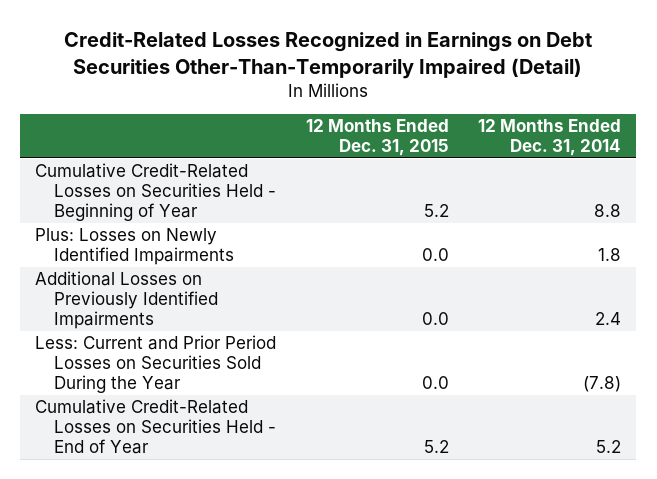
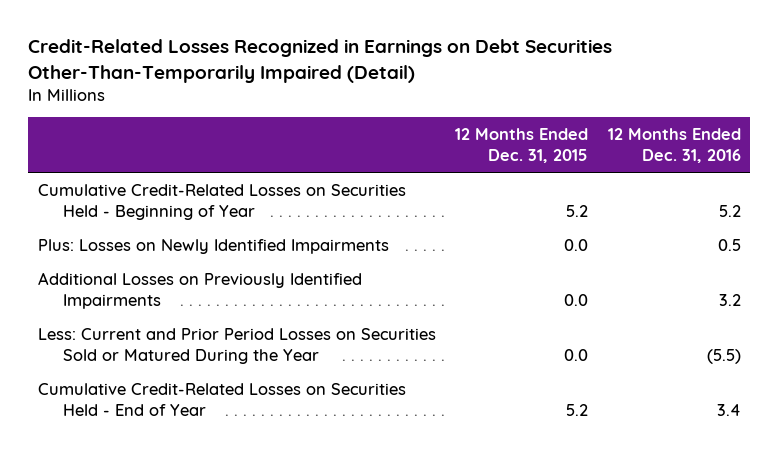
- | 12 Months Ended Dec. 31, 2015 | 12 Months Ended Dec. 31, 2014
+ | 12 Months Ended Dec. 31, 2015 | 12 Months Ended Dec. 31, 2016
- Less: Current and Prior Period Losses on Securities Sold During the Year | 0.0 | (7.8)
+ Less: Current and Prior Period Losses on Securities Sold or Matured During the Year | 0.0 | (5.5)

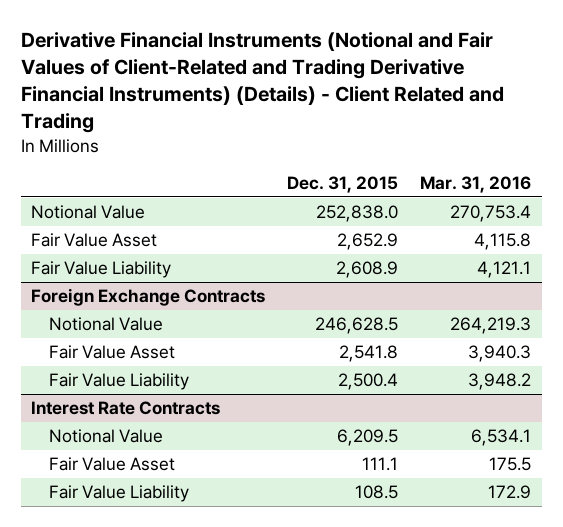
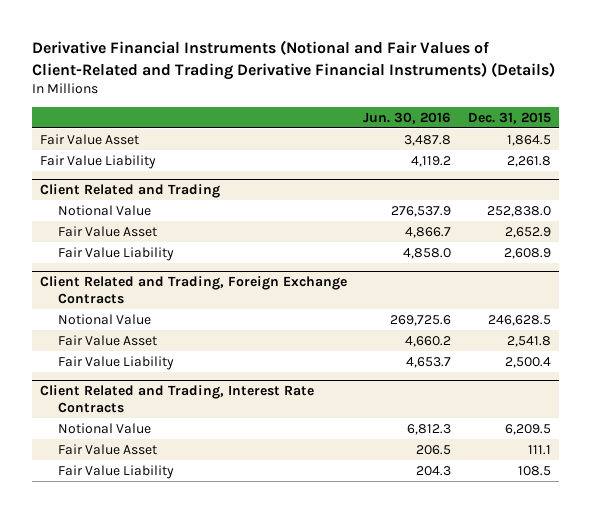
- Derivative Financial Instruments (Notional and Fair Values of Client-Related and Trading Derivative Financial Instruments) (Details) - Client Related and Trading
+ Derivative Financial Instruments (Notional and Fair Values of Client-Related and Trading Derivative Financial Instruments) (Details)
- | Dec. 31, 2015 | Mar. 31, 2016
+ | Jun. 30, 2016 | Dec. 31, 2015
+ Fair Value Asset | 3,487.8 | 1,864.5
+ Fair Value Liability | 4,119.2 | 2,261.8
+ Client Related and Trading
- Foreign Exchange Contracts
+ Client Related and Trading, Foreign Exchange Contracts
- Interest Rate Contracts
+ Client Related and Trading, Interest Rate Contracts

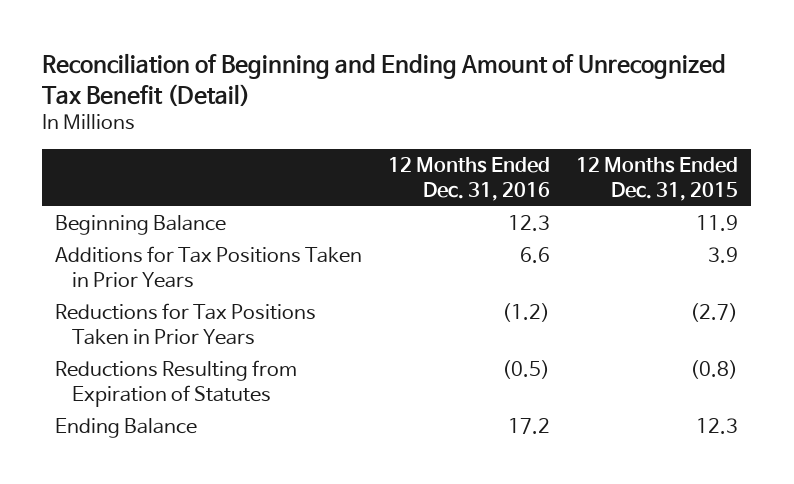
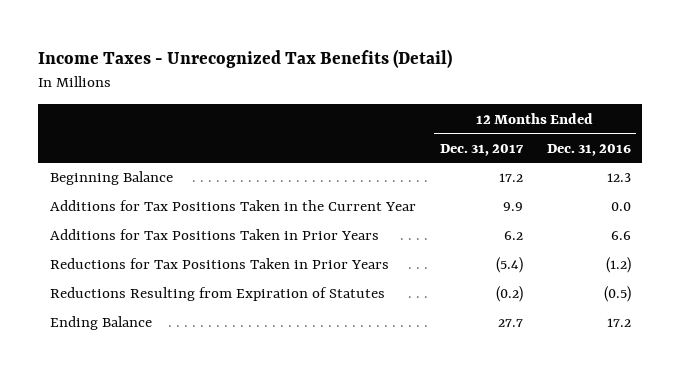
- Reconciliation of Beginning and Ending Amount of Unrecognized Tax Benefit (Detail)
+ Income Taxes - Unrecognized Tax Benefits (Detail)
- | 12 Months Ended Dec. 31, 2016 | 12 Months Ended Dec. 31, 2015
+ | 12 Months Ended Dec. 31, 2017 | 12 Months Ended Dec. 31, 2016
+ Additions for Tax Positions Taken in the Current Year | 9.9 | 0.0

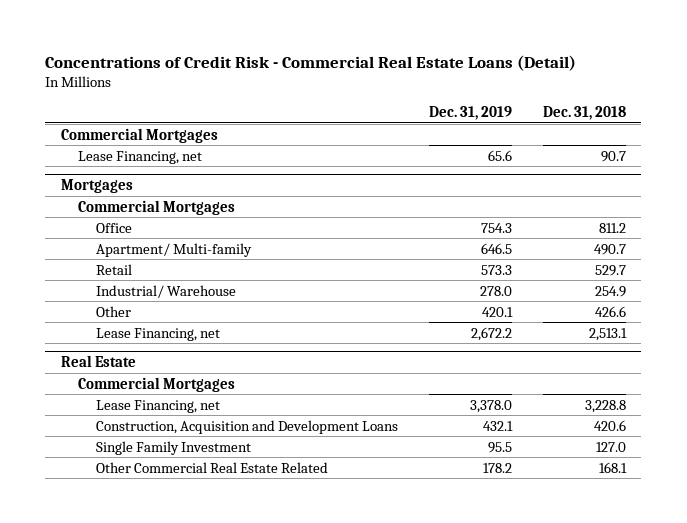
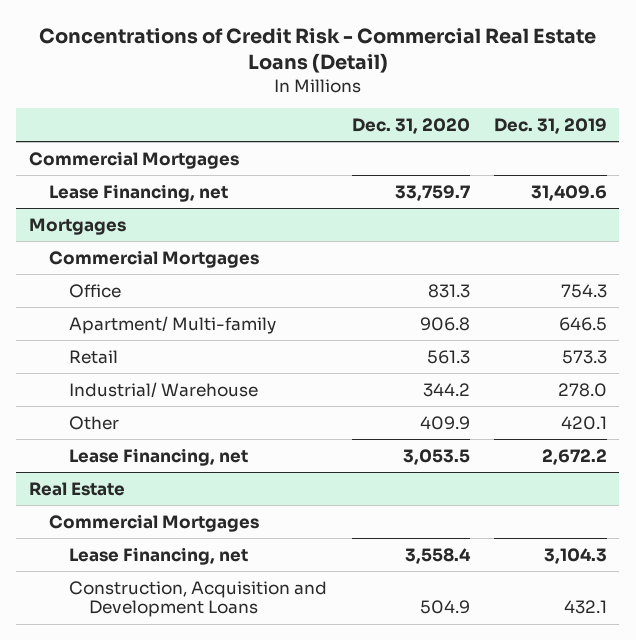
- | Dec. 31, 2019 | Dec. 31, 2018
+ | Dec. 31, 2020 | Dec. 31, 2019
- Lease Financing, net | 65.6 | 90.7
+ Lease Financing, net | 33,759.7 | 31,409.6
@ Real Estate
- Lease Financing, net | 3,378.0 | 3,228.8
+ Lease Financing, net | 3,558.4 | 3,104.3
- Single Family Investment | 95.5 | 127.0
- Other Commercial Real Estate Related | 178.2 | 168.1

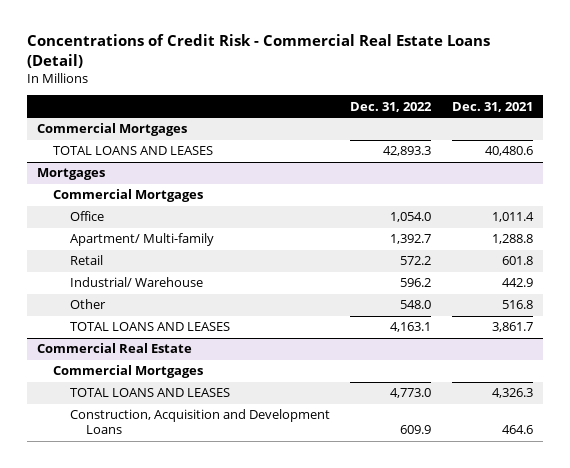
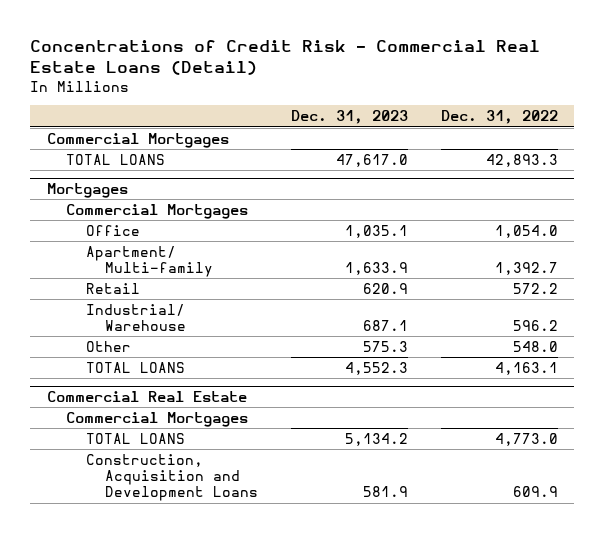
- | Dec. 31, 2022 | Dec. 31, 2021
+ | Dec. 31, 2023 | Dec. 31, 2022
- TOTAL LOANS AND LEASES | 42,893.3 | 40,480.6
+ TOTAL LOANS | 47,617.0 | 42,893.3
@ Mortgages
- TOTAL LOANS AND LEASES | 4,163.1 | 3,861.7
+ TOTAL LOANS | 4,552.3 | 4,163.1
@ Commercial Real Estate
- TOTAL LOANS AND LEASES | 4,773.0 | 4,326.3
+ TOTAL LOANS | 5,134.2 | 4,773.0

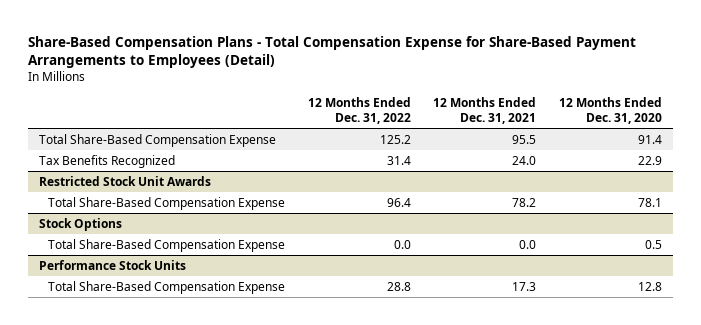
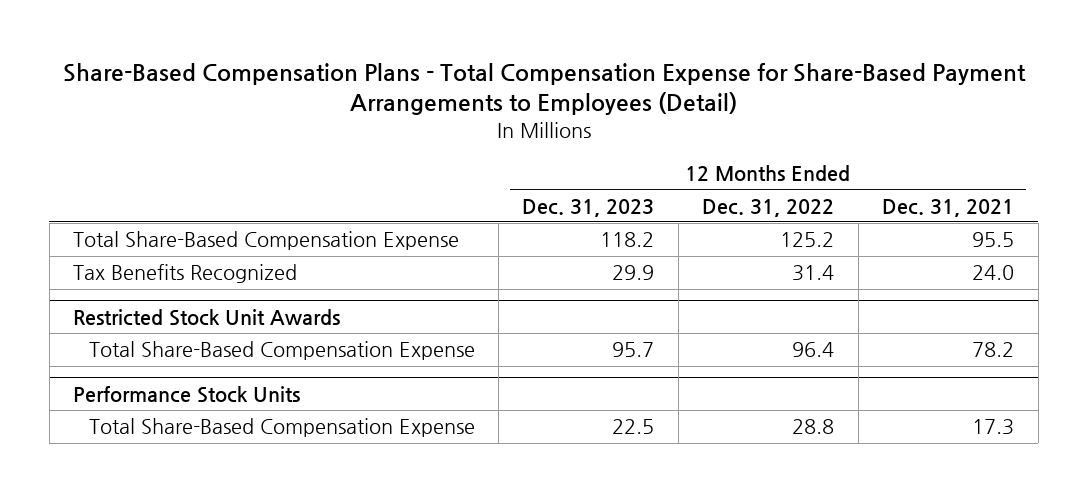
- | 12 Months Ended Dec. 31, 2022 | 12 Months Ended Dec. 31, 2021 | 12 Months Ended Dec. 31, 2020
+ | 12 Months Ended Dec. 31, 2023 | 12 Months Ended Dec. 31, 2022 | 12 Months Ended Dec. 31, 2021
- Stock Options
- Total Share-Based Compensation Expense | 0.0 | 0.0 | 0.5

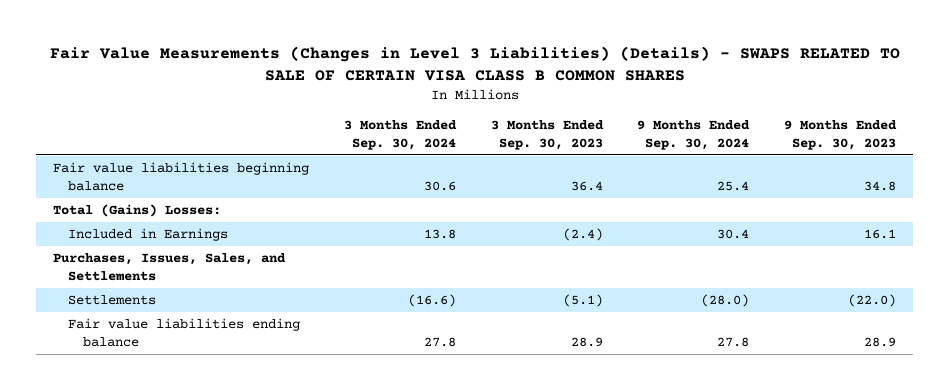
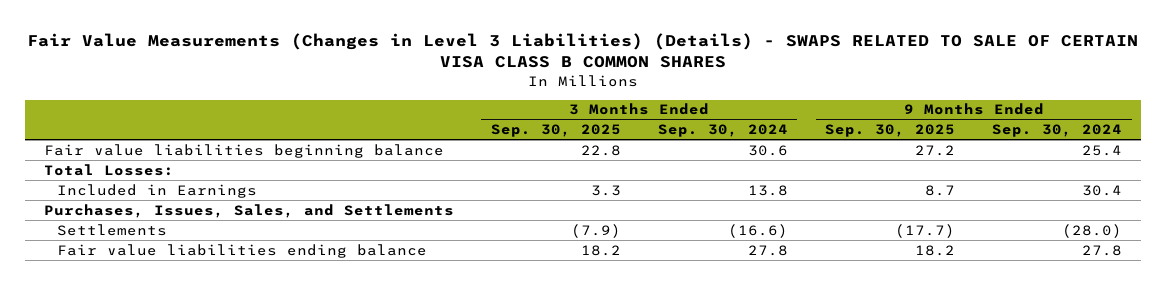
- | 3 Months Ended Sep. 30, 2024 | 3 Months Ended Sep. 30, 2023 | 9 Months Ended Sep. 30, 2024 | 9 Months Ended Sep. 30, 2023
+ | 3 Months Ended Sep. 30, 2025 | 3 Months Ended Sep. 30, 2024 | 9 Months Ended Sep. 30, 2025 | 9 Months Ended Sep. 30, 2024
- Total (Gains) Losses:
+ Total Losses:

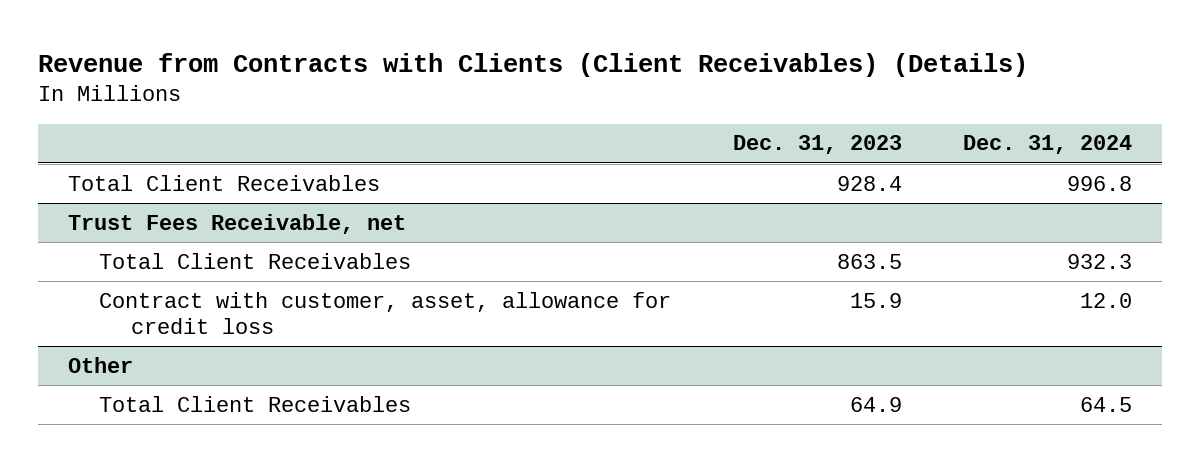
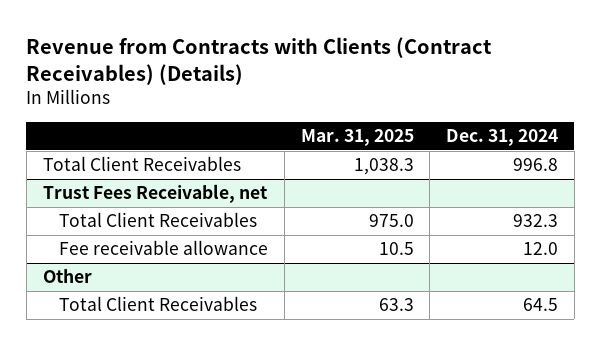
- Revenue from Contracts with Clients (Client Receivables) (Details)
+ Revenue from Contracts with Clients (Contract Receivables) (Details)
- | Dec. 31, 2023 | Dec. 31, 2024
+ | Mar. 31, 2025 | Dec. 31, 2024
@ Trust Fees Receivable, net
- Contract with customer, asset, allowance for credit loss | 15.9 | 12.0
+ Fee receivable allowance | 10.5 | 12.0

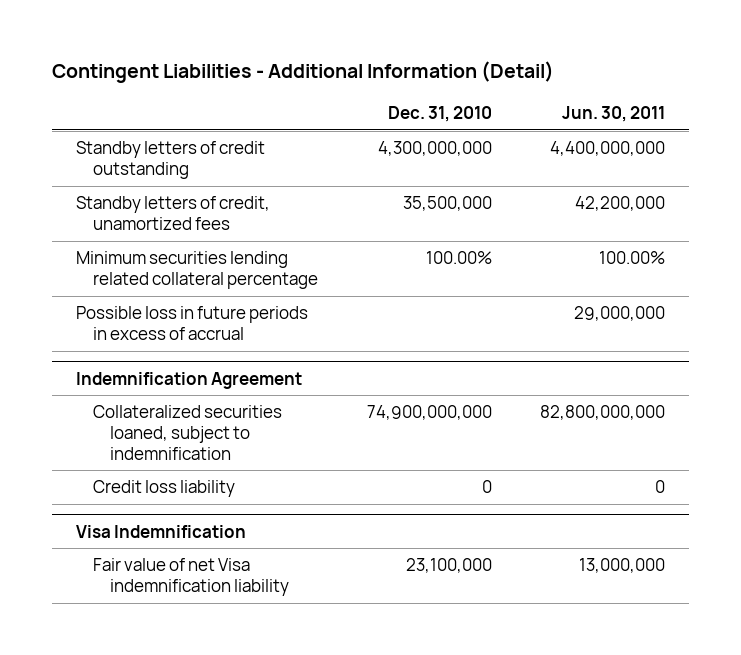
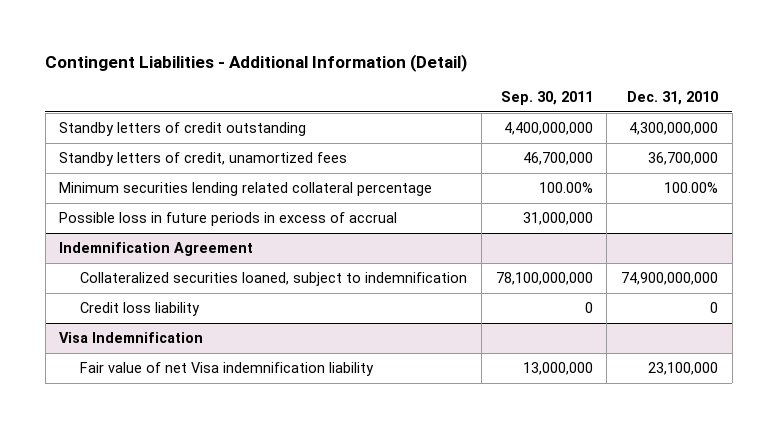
- | Dec. 31, 2010 | Jun. 30, 2011
+ | Sep. 30, 2011 | Dec. 31, 2010
- Standby letters of credit, unamortized fees | 35,500,000 | 42,200,000
+ Standby letters of credit, unamortized fees | 46,700,000 | 36,700,000

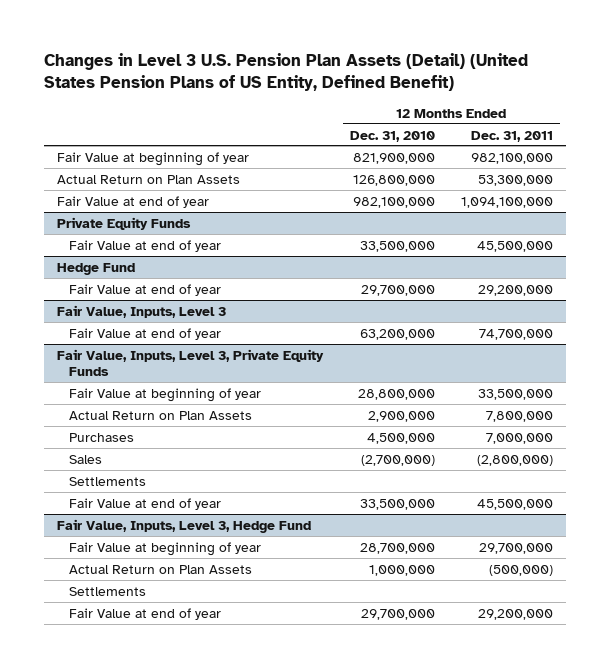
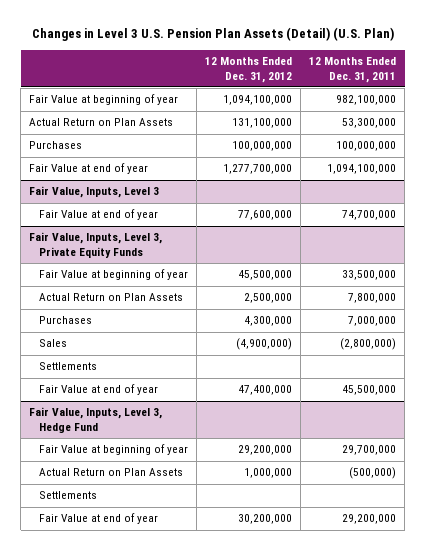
- Changes in Level 3 U.S. Pension Plan Assets (Detail) (United States Pension Plans of US Entity, Defined Benefit)
+ Changes in Level 3 U.S. Pension Plan Assets (Detail) (U.S. Plan)
- | 12 Months Ended Dec. 31, 2010 | 12 Months Ended Dec. 31, 2011
+ | 12 Months Ended Dec. 31, 2012 | 12 Months Ended Dec. 31, 2011
+ Purchases | 100,000,000 | 100,000,000
- Private Equity Funds
- Fair Value at end of year | 33,500,000 | 45,500,000
- Hedge Fund
- Fair Value at end of year | 29,700,000 | 29,200,000

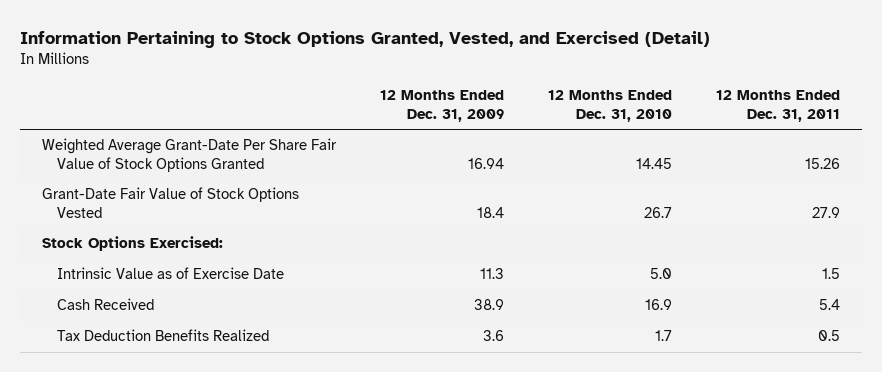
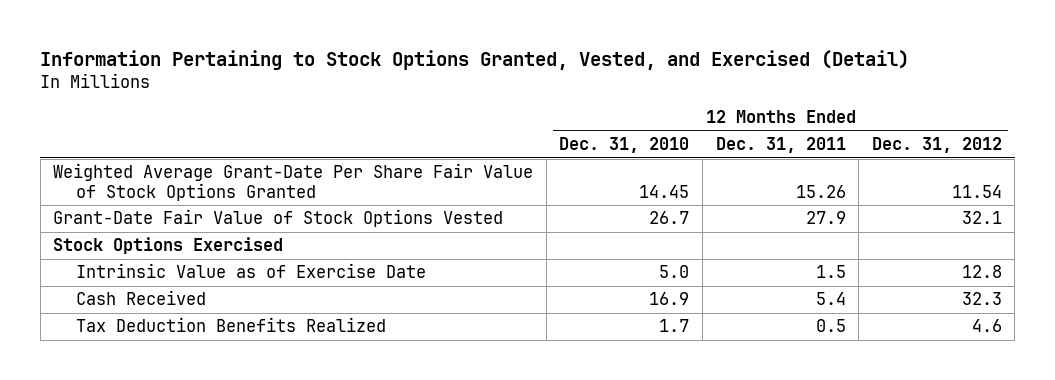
- | 12 Months Ended Dec. 31, 2009 | 12 Months Ended Dec. 31, 2010 | 12 Months Ended Dec. 31, 2011
+ | 12 Months Ended Dec. 31, 2010 | 12 Months Ended Dec. 31, 2011 | 12 Months Ended Dec. 31, 2012
- Stock Options Exercised:
+ Stock Options Exercised

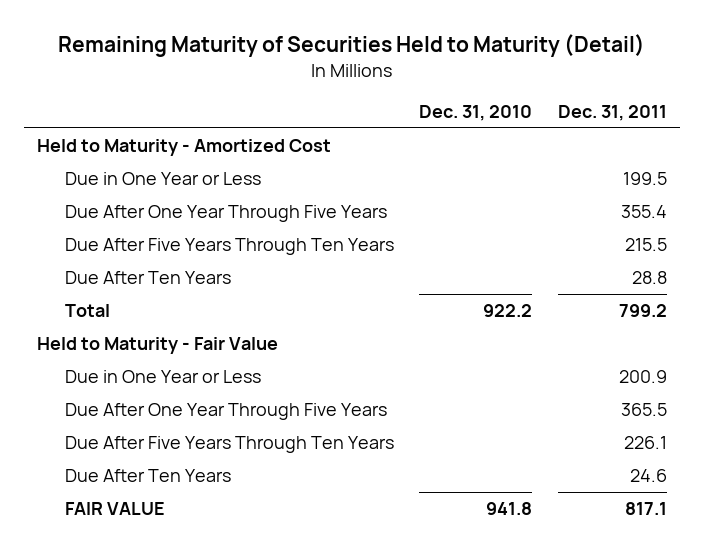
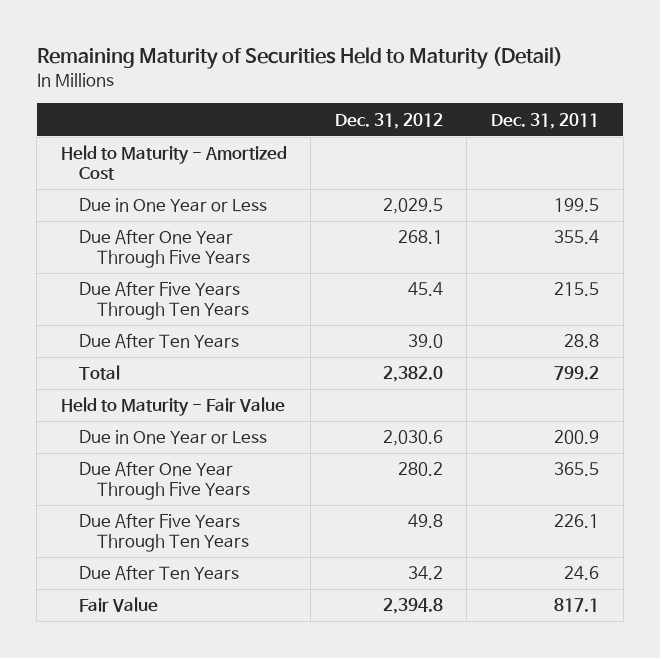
- | Dec. 31, 2010 | Dec. 31, 2011
+ | Dec. 31, 2012 | Dec. 31, 2011
- FAIR VALUE | 941.8 | 817.1
+ Fair Value | 2,394.8 | 817.1

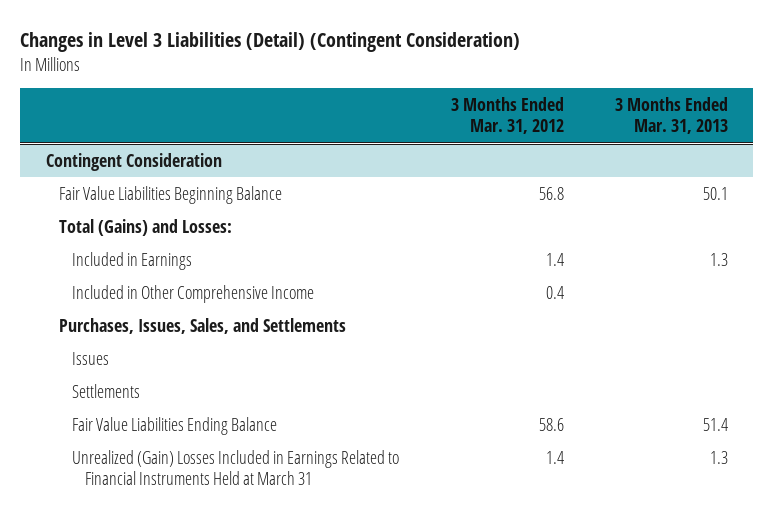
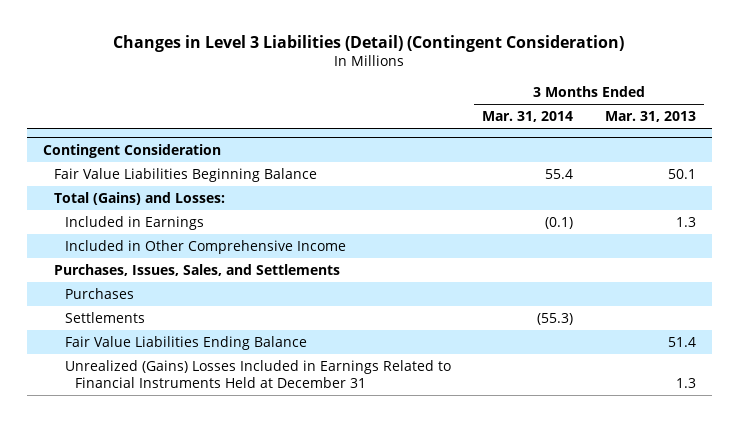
- | 3 Months Ended Mar. 31, 2012 | 3 Months Ended Mar. 31, 2013
+ | 3 Months Ended Mar. 31, 2014 | 3 Months Ended Mar. 31, 2013
@ Contingent Consideration
- Issues
+ Purchases
- Unrealized (Gain) Losses Included in Earnings Related to Financial Instruments Held at March 31 | 1.4 | 1.3
+ Unrealized (Gains) Losses Included in Earnings Related to Financial Instruments Held at December 31 | | 1.3

